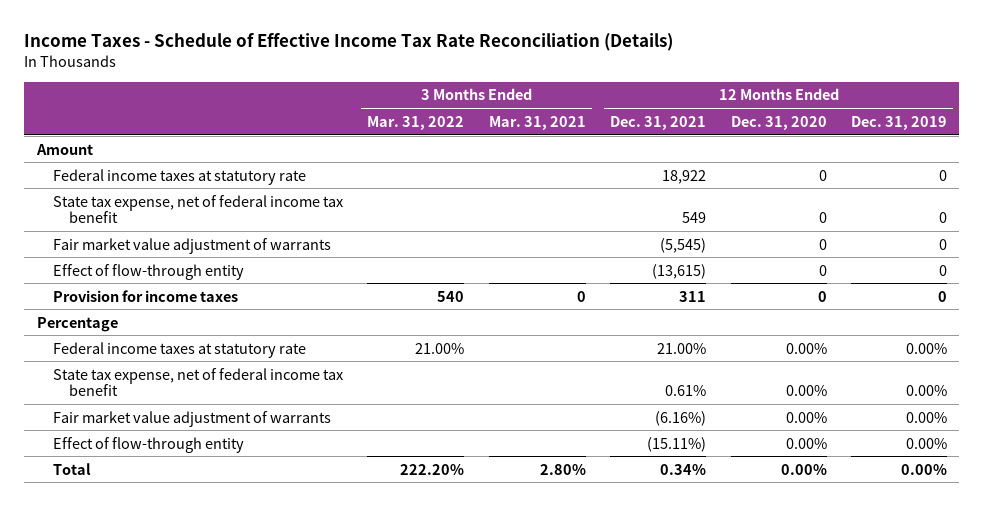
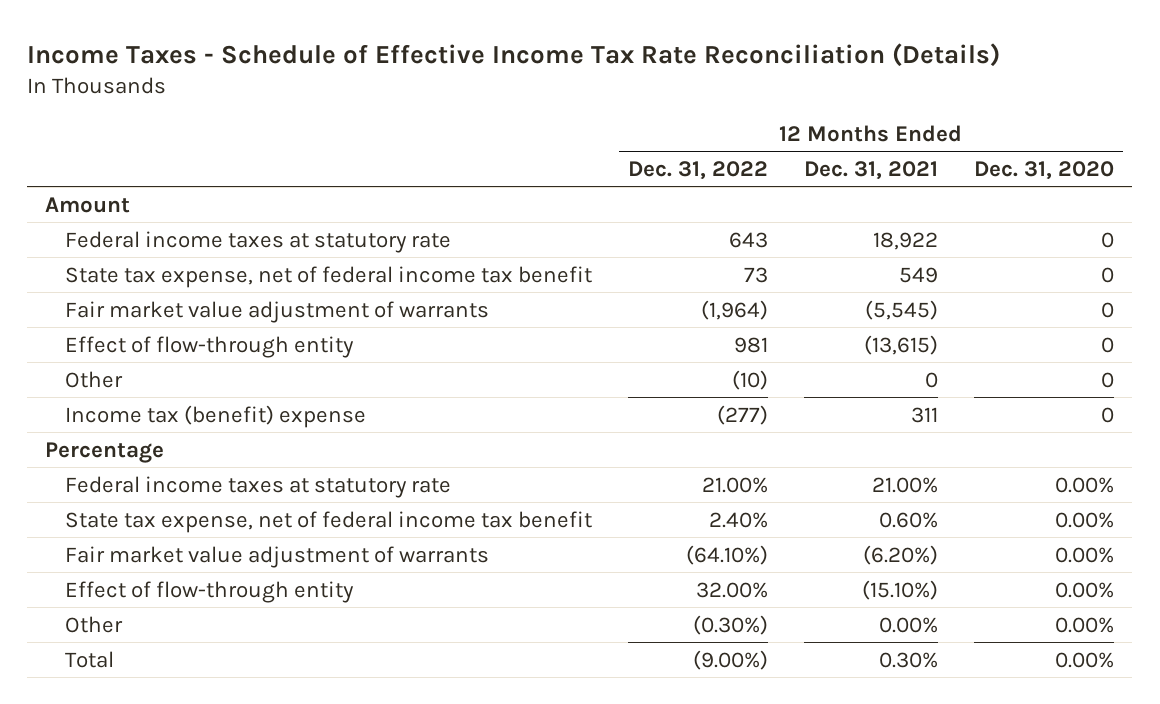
- | 3 Months Ended Mar. 31, 2022 | 3 Months Ended Mar. 31, 2021 | 12 Months Ended Dec. 31, 2021 | 12 Months Ended Dec. 31, 2020 | 12 Months Ended Dec. 31, 2019
+ | 12 Months Ended Dec. 31, 2022 | 12 Months Ended Dec. 31, 2021 | 12 Months Ended Dec. 31, 2020
- Provision for income taxes | 540 | 0 | 311 | 0 | 0
+ Other | (10) | 0 | 0
+ Income tax (benefit) expense | (277) | 311 | 0
- State tax expense, net of federal income tax benefit | | | 0.61% | 0.00% | 0.00%
- Fair market value adjustment of warrants | | | (6.16%) | 0.00% | 0.00%
- Effect of flow-through entity | | | (15.11%) | 0.00% | 0.00%
- Total | 222.20% | 2.80% | 0.34% | 0.00% | 0.00%
+ State tax expense, net of federal income tax benefit | 2.40% | 0.60% | 0.00%
+ Fair market value adjustment of warrants | (64.10%) | (6.20%) | 0.00%
+ Effect of flow-through entity | 32.00% | (15.10%) | 0.00%
+ Other | (0.30%) | 0.00% | 0.00%
+ Total | (9.00%) | 0.30% | 0.00%

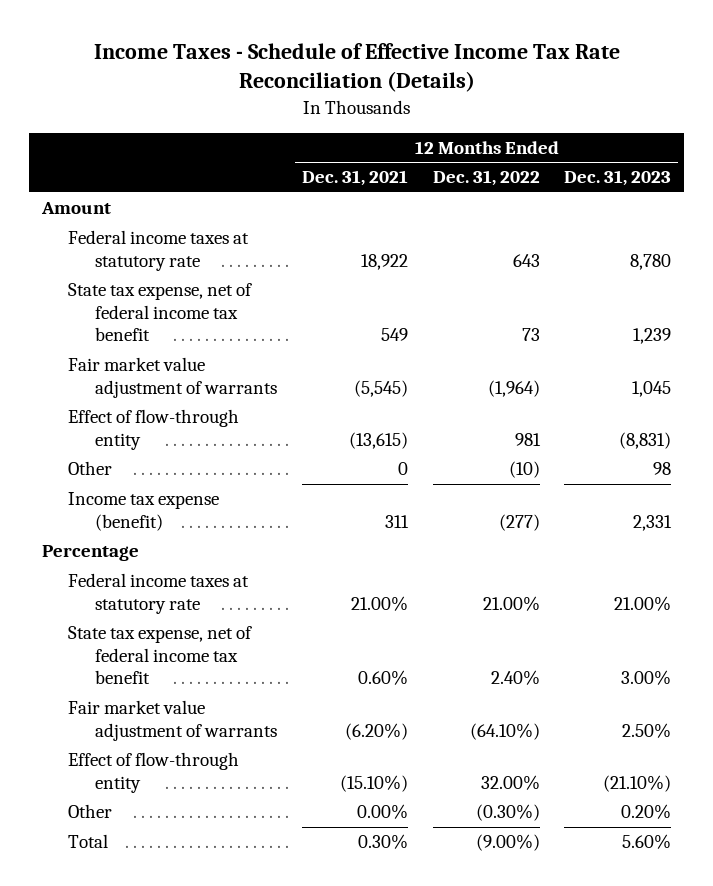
- | 12 Months Ended Dec. 31, 2022 | 12 Months Ended Dec. 31, 2021 | 12 Months Ended Dec. 31, 2020
+ | 12 Months Ended Dec. 31, 2021 | 12 Months Ended Dec. 31, 2022 | 12 Months Ended Dec. 31, 2023
- Income tax (benefit) expense | (277) | 311 | 0
+ Income tax expense (benefit) | 311 | (277) | 2,331

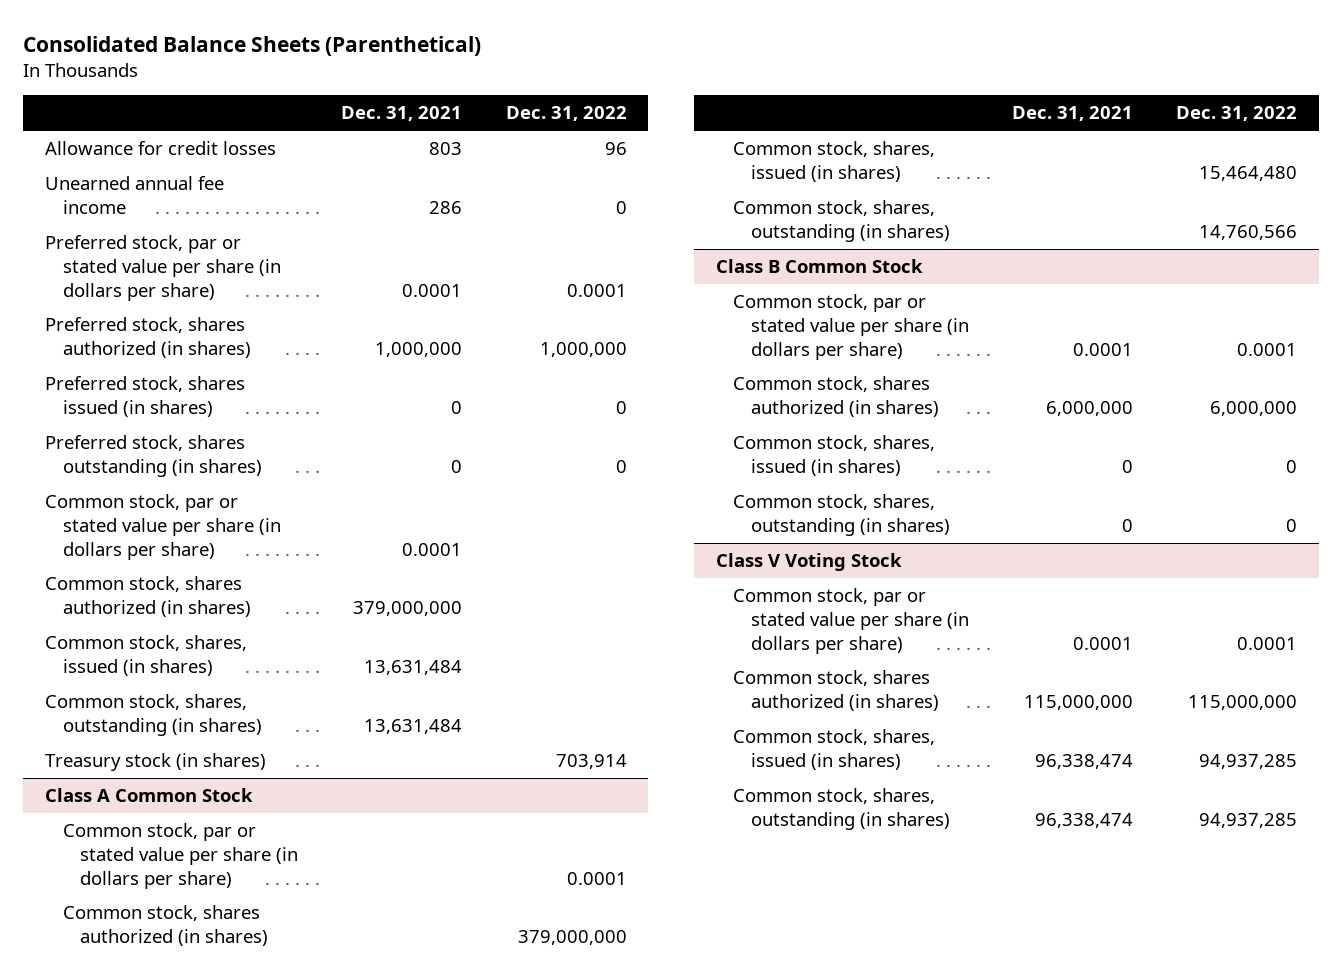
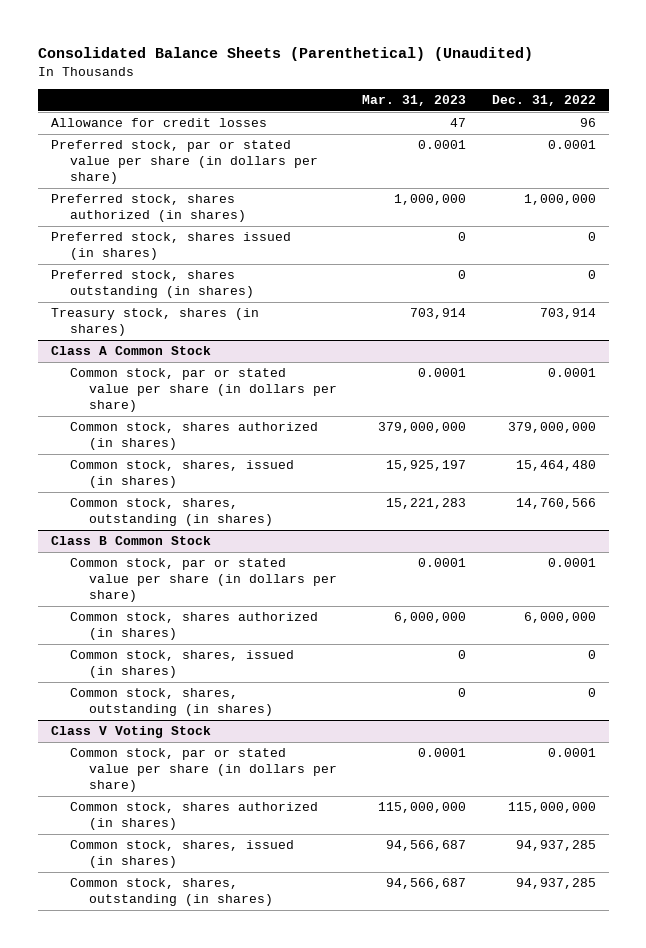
- Consolidated Balance Sheets (Parenthetical)
+ Consolidated Balance Sheets (Parenthetical) (Unaudited)
- | Dec. 31, 2021 | Dec. 31, 2022
+ | Mar. 31, 2023 | Dec. 31, 2022
- Unearned annual fee income | 286 | 0
- Common stock, par or stated value per share (in dollars per share) | 0.0001 |
- Common stock, shares authorized (in shares) | 379,000,000 |
- Common stock, shares, issued (in shares) | 13,631,484 |
- Common stock, shares, outstanding (in shares) | 13,631,484 |
- Treasury stock (in shares) | | 703,914
+ Treasury stock, shares (in shares) | 703,914 | 703,914

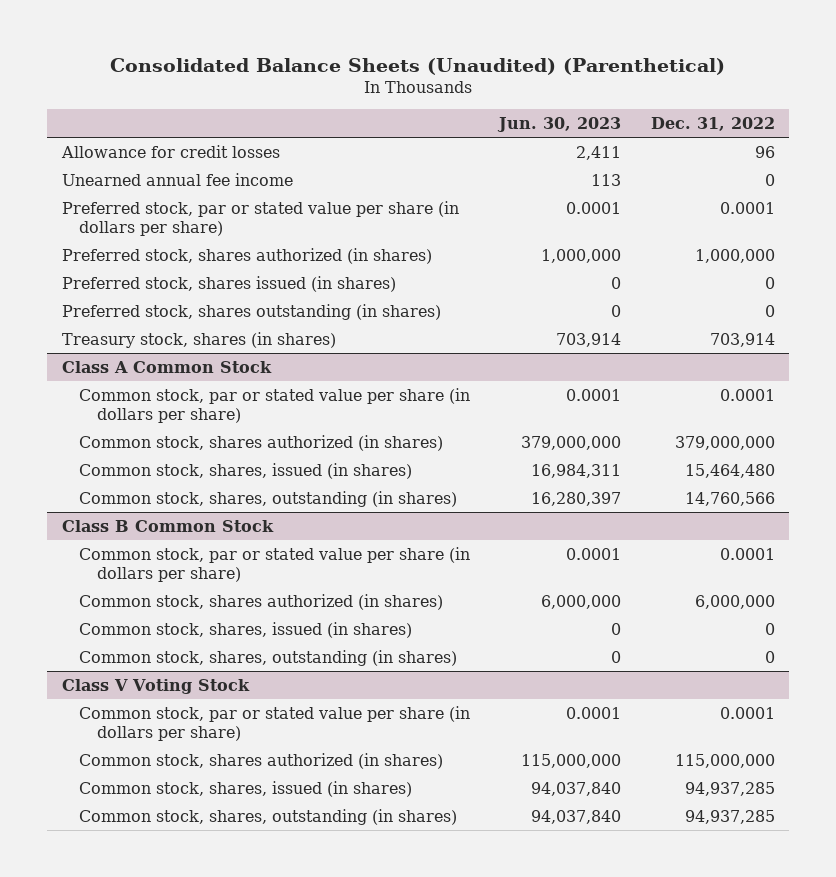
- Consolidated Balance Sheets (Parenthetical) (Unaudited)
+ Consolidated Balance Sheets (Unaudited) (Parenthetical)
- | Mar. 31, 2023 | Dec. 31, 2022
+ | Jun. 30, 2023 | Dec. 31, 2022
+ Unearned annual fee income | 113 | 0

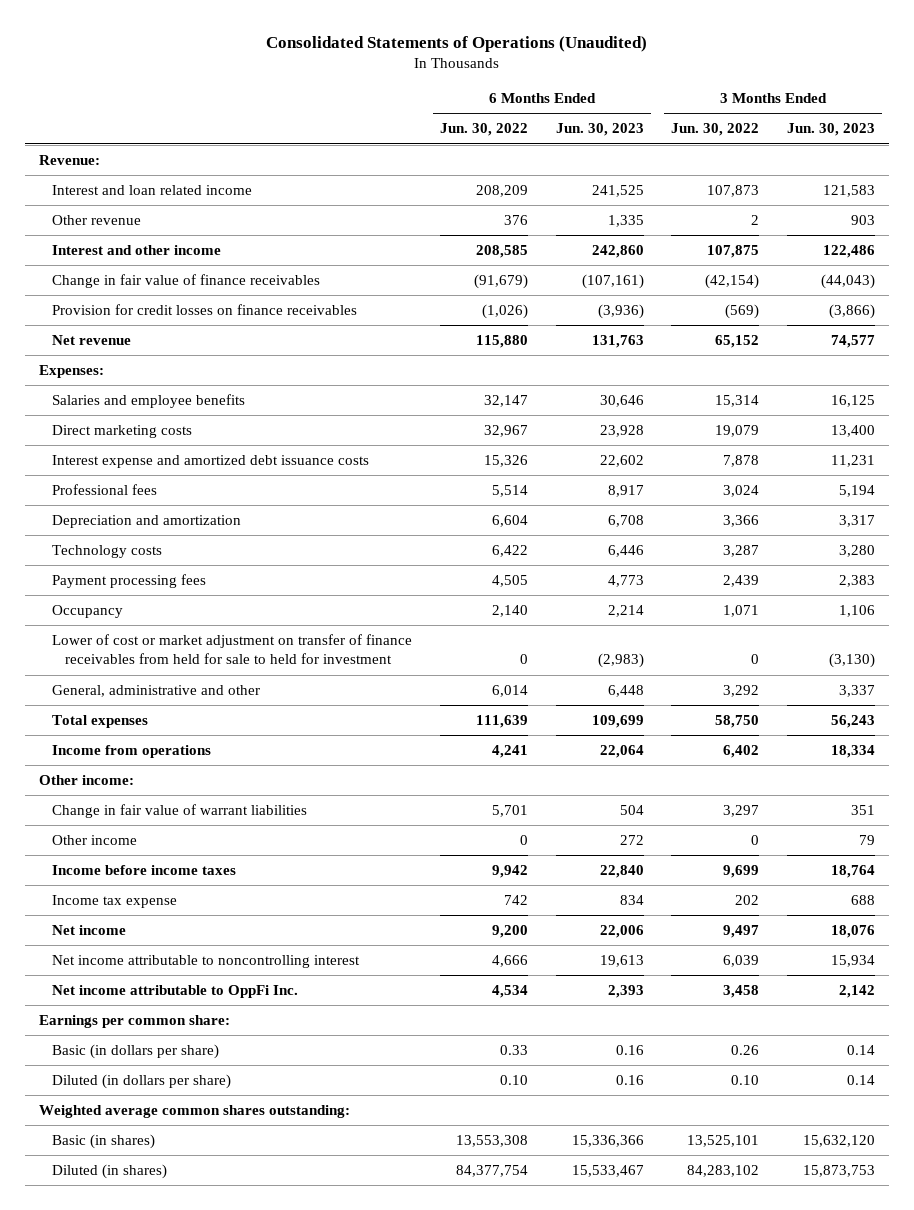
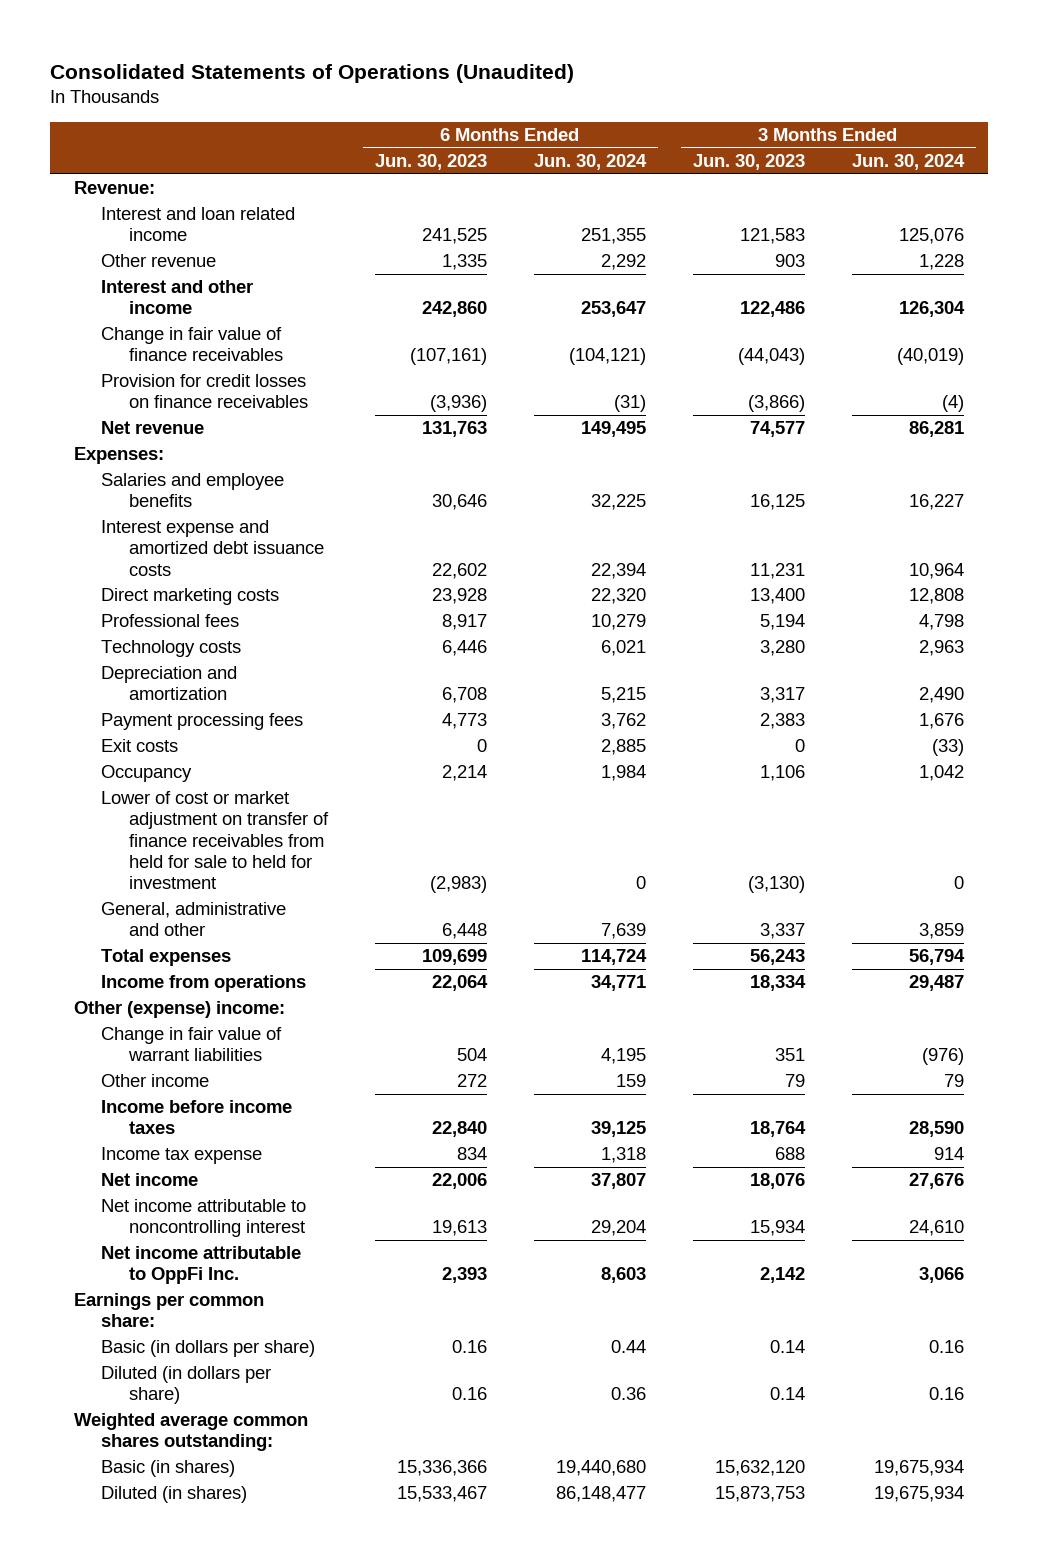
- | 6 Months Ended Jun. 30, 2022 | 6 Months Ended Jun. 30, 2023 | 3 Months Ended Jun. 30, 2022 | 3 Months Ended Jun. 30, 2023
+ | 6 Months Ended Jun. 30, 2023 | 6 Months Ended Jun. 30, 2024 | 3 Months Ended Jun. 30, 2023 | 3 Months Ended Jun. 30, 2024
moved down: Direct marketing costs | 23,928 | 22,320 | 13,400 | 12,808
moved down: Depreciation and amortization | 6,708 | 5,215 | 3,317 | 2,490
+ Exit costs | 0 | 2,885 | 0 | (33)
- Other income:
+ Other (expense) income:

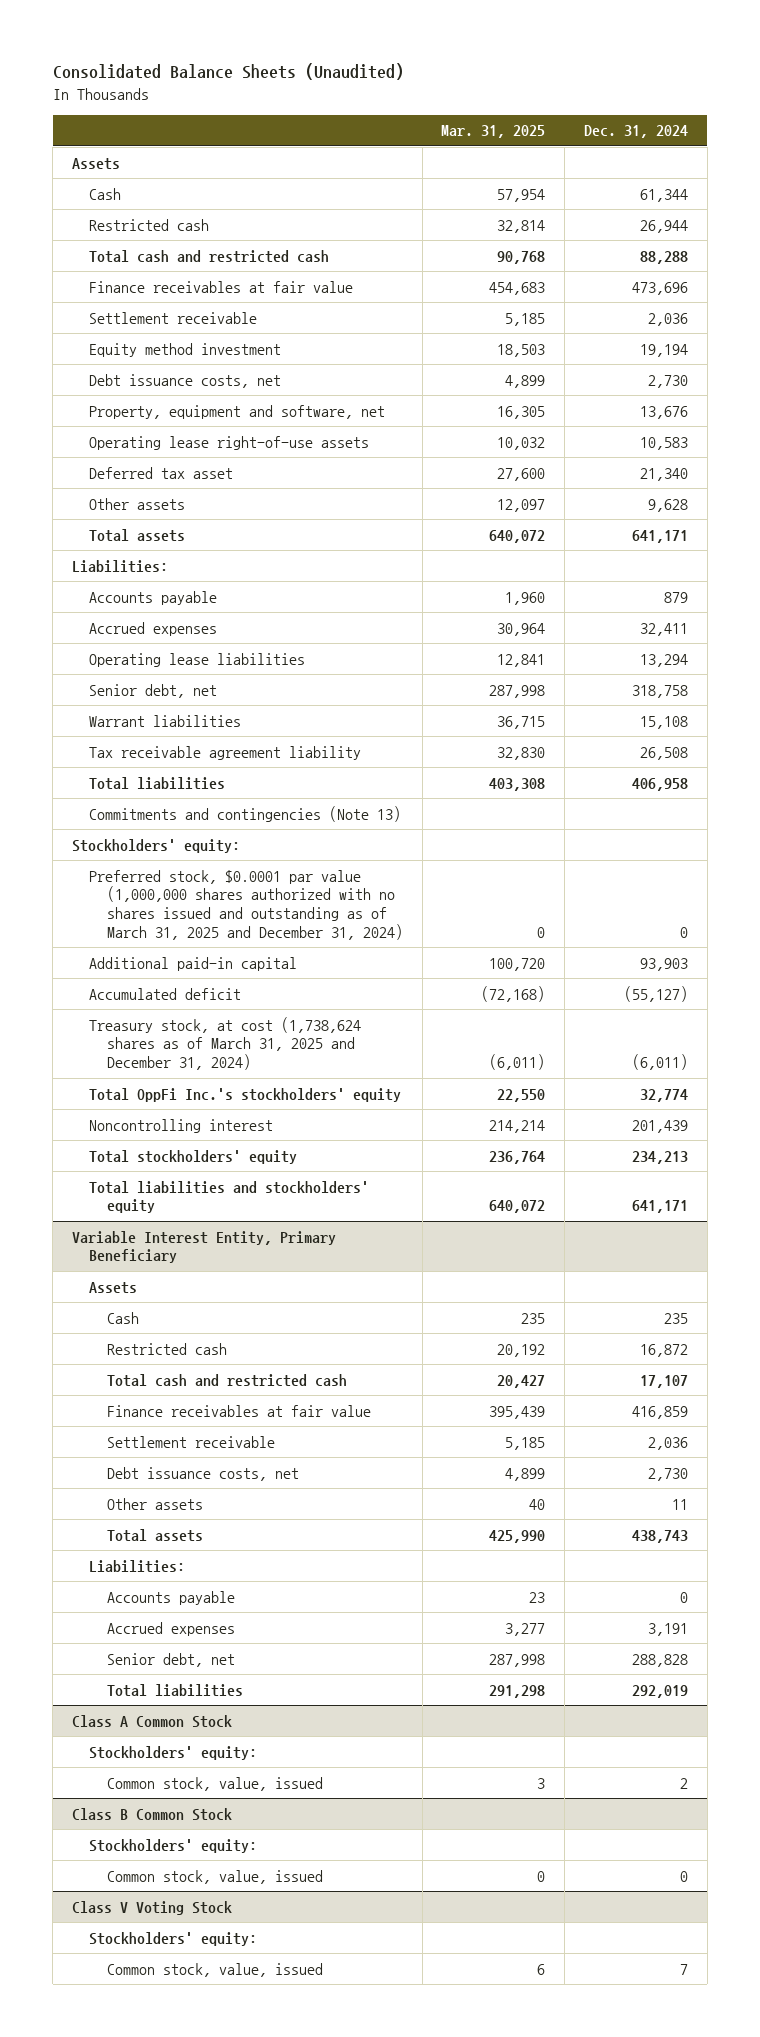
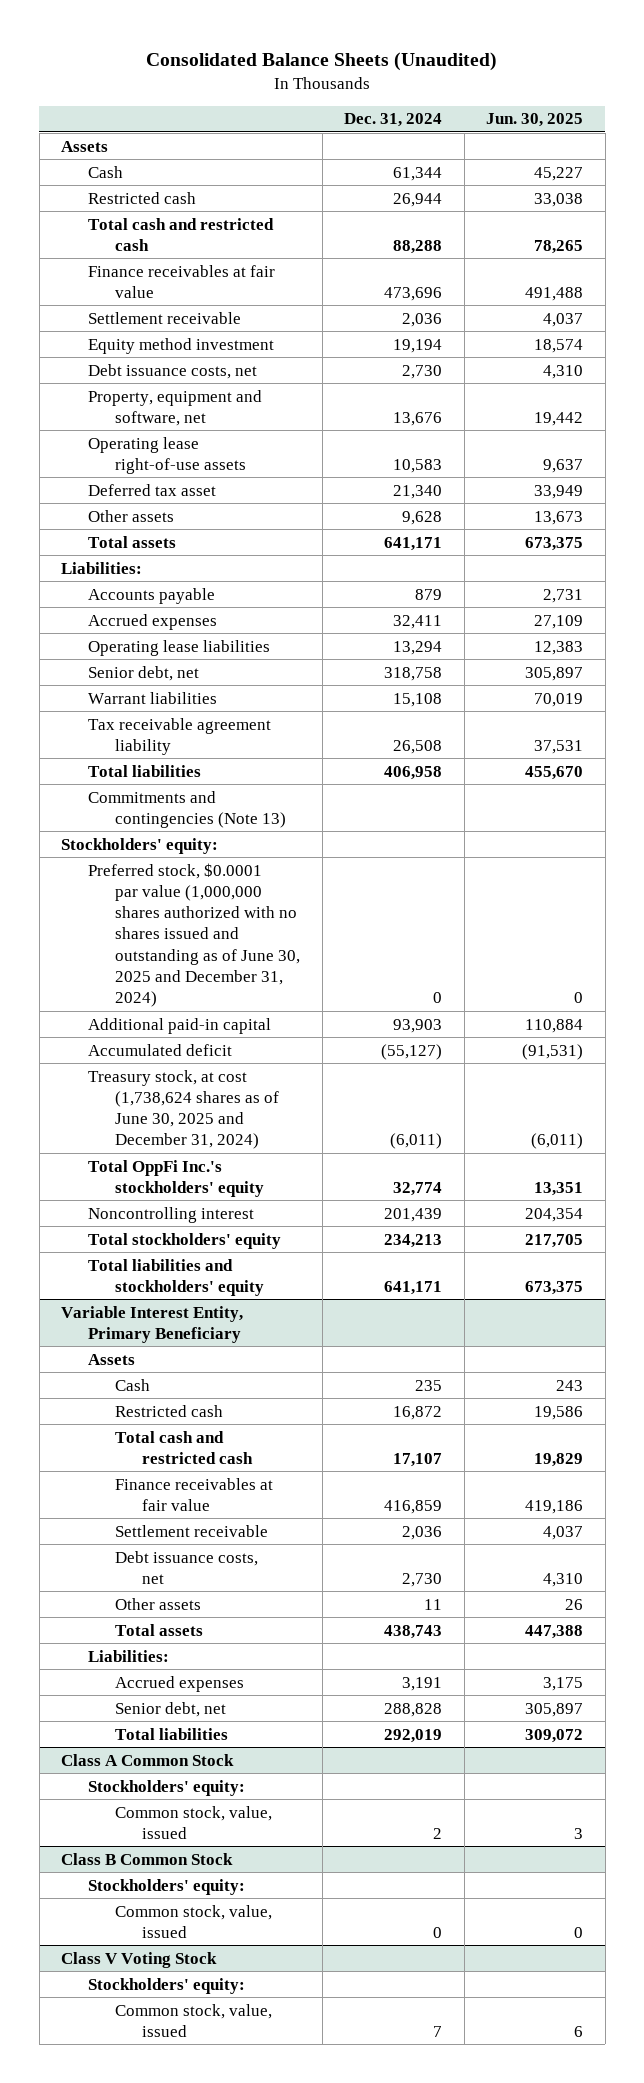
- | Mar. 31, 2025 | Dec. 31, 2024
+ | Dec. 31, 2024 | Jun. 30, 2025
- Preferred stock, $0.0001 par value (1,000,000 shares authorized with no shares issued and outstanding as of March 31, 2025 and December 31, 2024) | 0 | 0
+ Preferred stock, $0.0001 par value (1,000,000 shares authorized with no shares issued and outstanding as of June 30, 2025 and December 31, 2024) | 0 | 0
- Treasury stock, at cost (1,738,624 shares as of March 31, 2025 and December 31, 2024) | (6,011) | (6,011)
+ Treasury stock, at cost (1,738,624 shares as of June 30, 2025 and December 31, 2024) | (6,011) | (6,011)
@ Variable Interest Entity, Primary Beneficiary
- Accounts payable | 23 | 0

